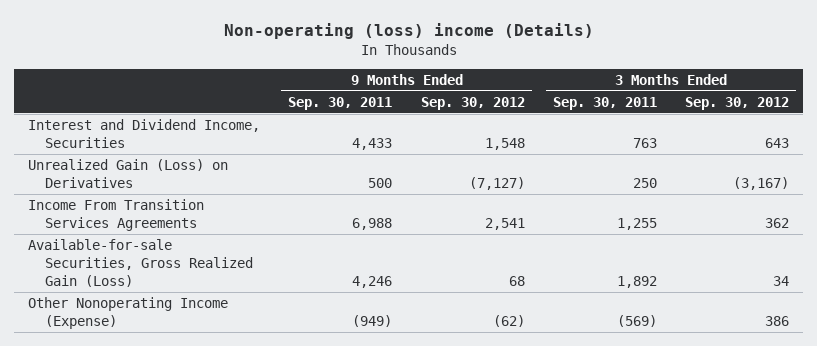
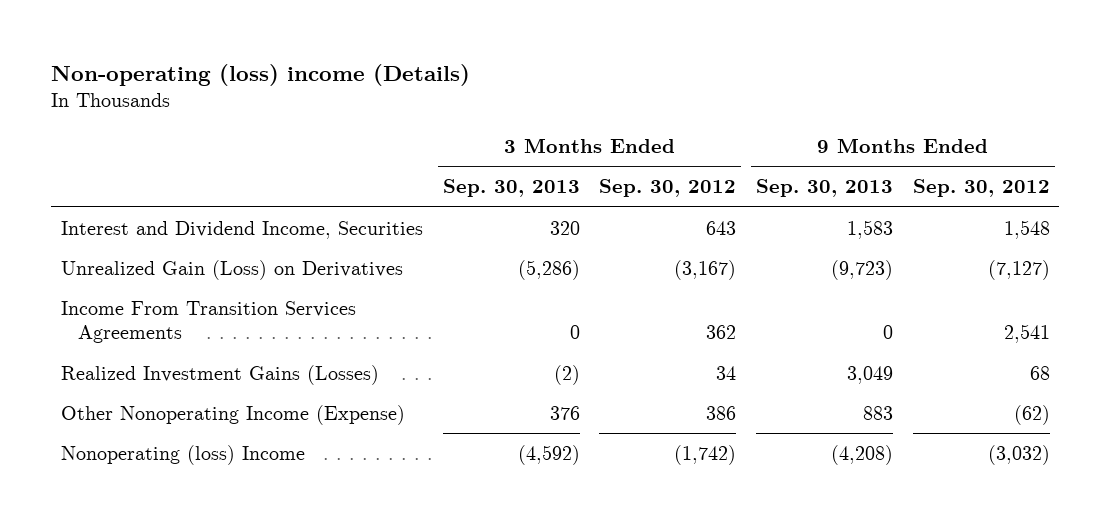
- | 9 Months Ended Sep. 30, 2011 | 9 Months Ended Sep. 30, 2012 | 3 Months Ended Sep. 30, 2011 | 3 Months Ended Sep. 30, 2012
+ | 3 Months Ended Sep. 30, 2013 | 3 Months Ended Sep. 30, 2012 | 9 Months Ended Sep. 30, 2013 | 9 Months Ended Sep. 30, 2012
- Available-for-sale Securities, Gross Realized Gain (Loss) | 4,246 | 68 | 1,892 | 34
+ Realized Investment Gains (Losses) | (2) | 34 | 3,049 | 68
+ Nonoperating (loss) Income | (4,592) | (1,742) | (4,208) | (3,032)

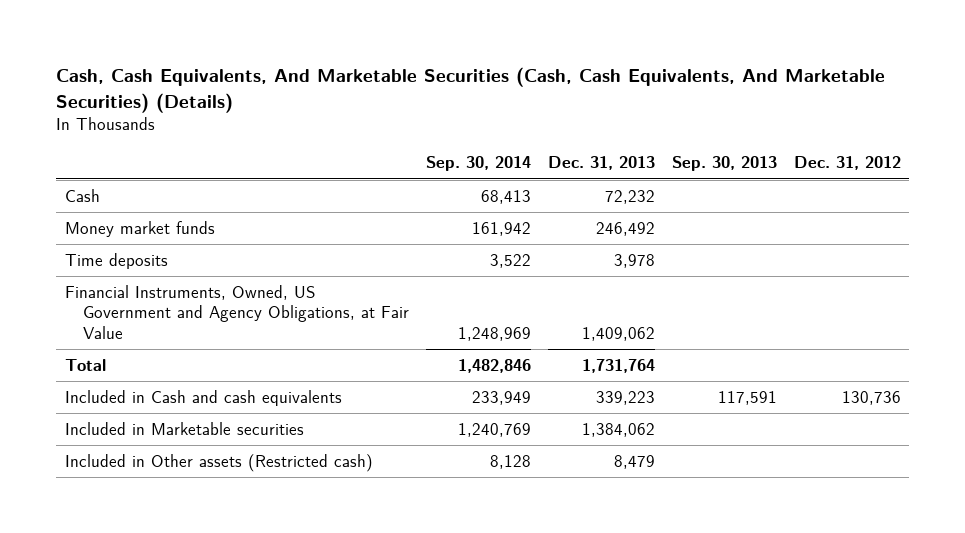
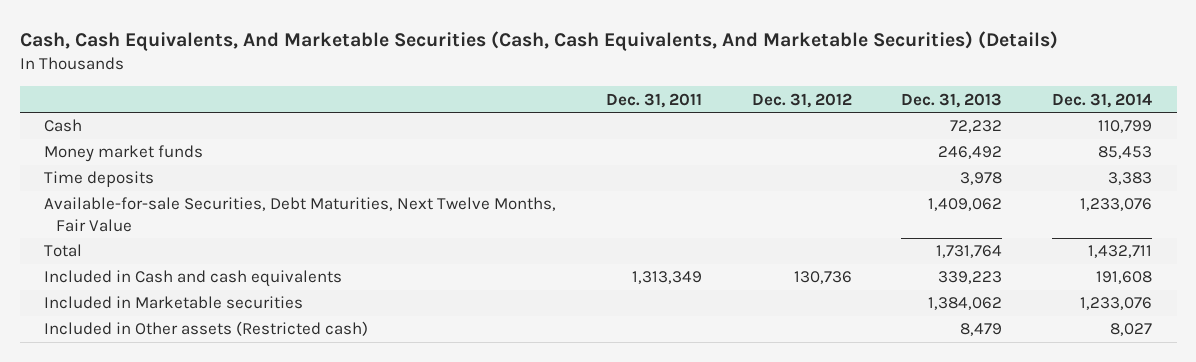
- | Sep. 30, 2014 | Dec. 31, 2013 | Sep. 30, 2013 | Dec. 31, 2012
+ | Dec. 31, 2011 | Dec. 31, 2012 | Dec. 31, 2013 | Dec. 31, 2014
- Financial Instruments, Owned, US Government and Agency Obligations, at Fair Value | 1,248,969 | 1,409,062 | |
+ Available-for-sale Securities, Debt Maturities, Next Twelve Months, Fair Value | | | 1,409,062 | 1,233,076

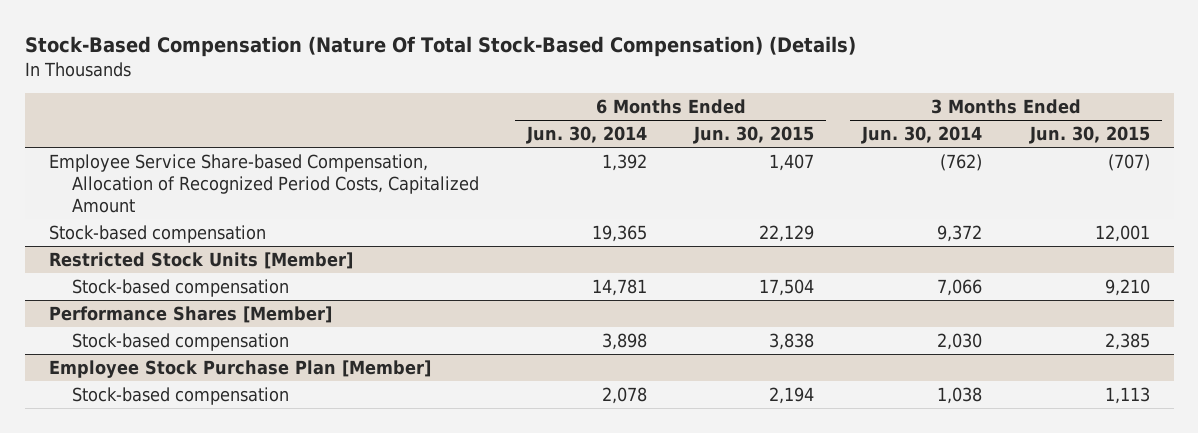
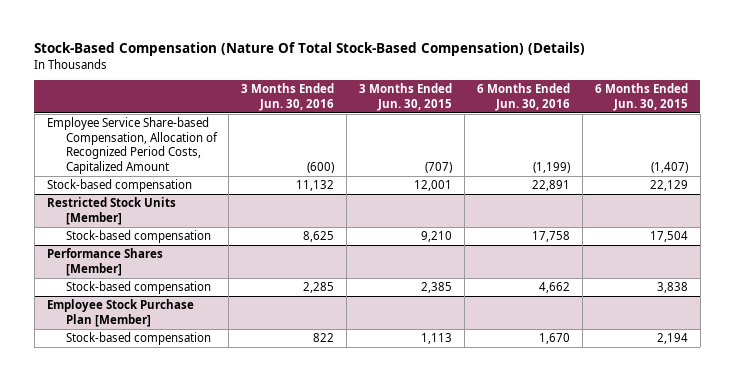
- | 6 Months Ended Jun. 30, 2014 | 6 Months Ended Jun. 30, 2015 | 3 Months Ended Jun. 30, 2014 | 3 Months Ended Jun. 30, 2015
+ | 3 Months Ended Jun. 30, 2016 | 3 Months Ended Jun. 30, 2015 | 6 Months Ended Jun. 30, 2016 | 6 Months Ended Jun. 30, 2015
- Employee Service Share-based Compensation, Allocation of Recognized Period Costs, Capitalized Amount | 1,392 | 1,407 | (762) | (707)
+ Employee Service Share-based Compensation, Allocation of Recognized Period Costs, Capitalized Amount | (600) | (707) | (1,199) | (1,407)

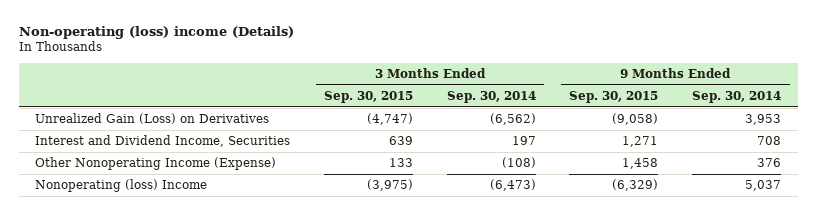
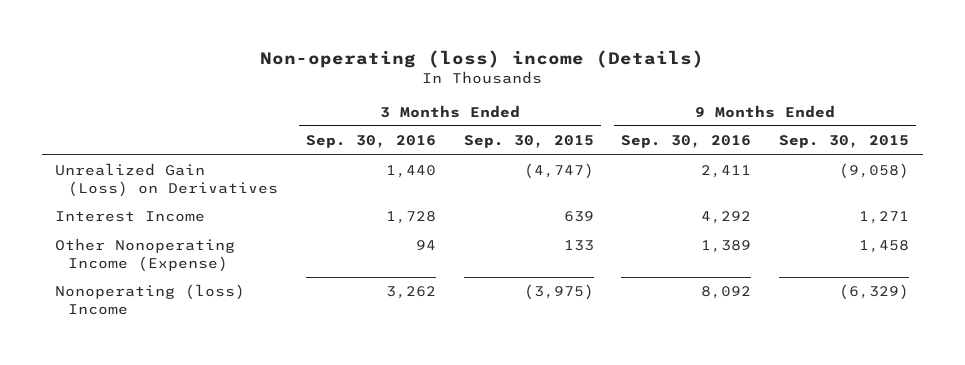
- | 3 Months Ended Sep. 30, 2015 | 3 Months Ended Sep. 30, 2014 | 9 Months Ended Sep. 30, 2015 | 9 Months Ended Sep. 30, 2014
+ | 3 Months Ended Sep. 30, 2016 | 3 Months Ended Sep. 30, 2015 | 9 Months Ended Sep. 30, 2016 | 9 Months Ended Sep. 30, 2015
- Interest and Dividend Income, Securities | 639 | 197 | 1,271 | 708
+ Interest Income | 1,728 | 639 | 4,292 | 1,271

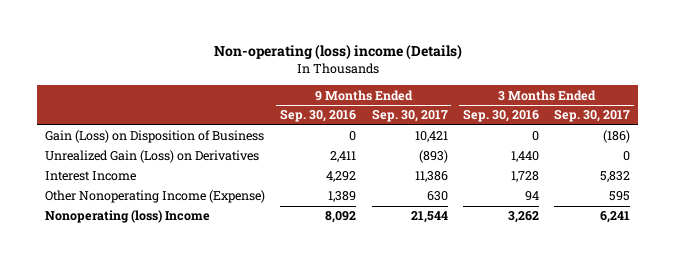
- | 3 Months Ended Sep. 30, 2016 | 3 Months Ended Sep. 30, 2015 | 9 Months Ended Sep. 30, 2016 | 9 Months Ended Sep. 30, 2015
+ | 9 Months Ended Sep. 30, 2016 | 9 Months Ended Sep. 30, 2017 | 3 Months Ended Sep. 30, 2016 | 3 Months Ended Sep. 30, 2017
+ Gain (Loss) on Disposition of Business | 0 | 10,421 | 0 | (186)

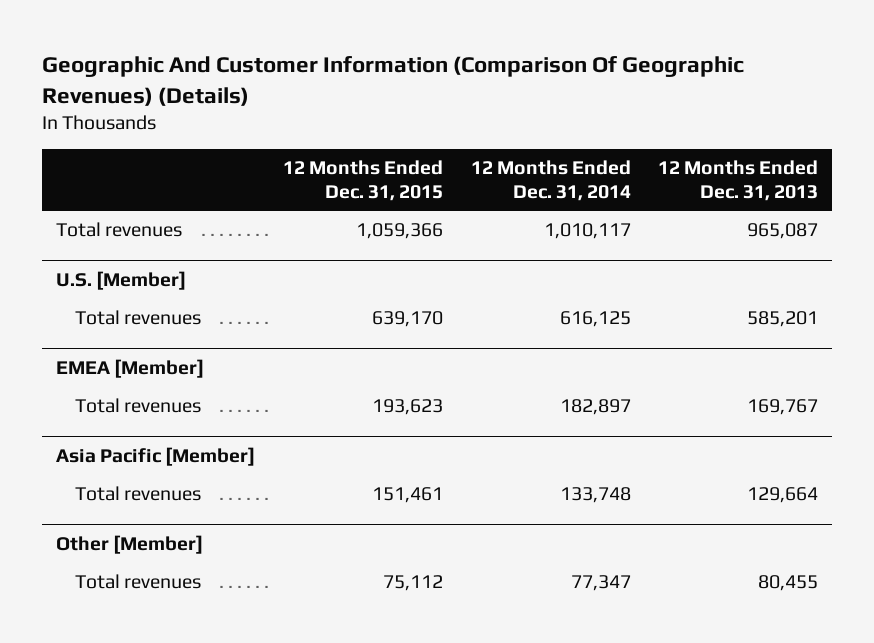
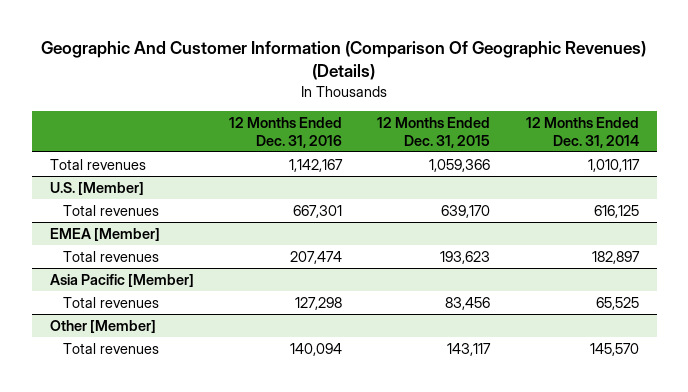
- | 12 Months Ended Dec. 31, 2015 | 12 Months Ended Dec. 31, 2014 | 12 Months Ended Dec. 31, 2013
+ | 12 Months Ended Dec. 31, 2016 | 12 Months Ended Dec. 31, 2015 | 12 Months Ended Dec. 31, 2014
@ Asia Pacific [Member]
- Total revenues | 151,461 | 133,748 | 129,664
+ Total revenues | 127,298 | 83,456 | 65,525
@ Other [Member]
- Total revenues | 75,112 | 77,347 | 80,455
+ Total revenues | 140,094 | 143,117 | 145,570

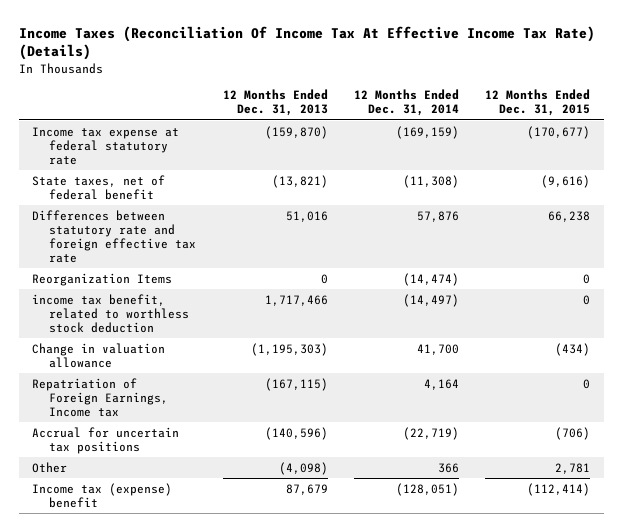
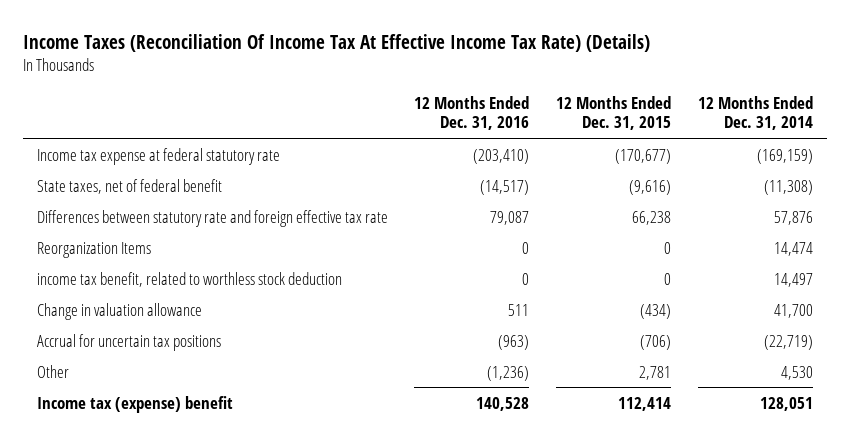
- | 12 Months Ended Dec. 31, 2013 | 12 Months Ended Dec. 31, 2014 | 12 Months Ended Dec. 31, 2015
+ | 12 Months Ended Dec. 31, 2016 | 12 Months Ended Dec. 31, 2015 | 12 Months Ended Dec. 31, 2014
- Reorganization Items | 0 | (14,474) | 0
- income tax benefit, related to worthless stock deduction | 1,717,466 | (14,497) | 0
+ Reorganization Items | 0 | 0 | 14,474
+ income tax benefit, related to worthless stock deduction | 0 | 0 | 14,497
- Repatriation of Foreign Earnings, Income tax | (167,115) | 4,164 | 0
- Other | (4,098) | 366 | 2,781
- Income tax (expense) benefit | 87,679 | (128,051) | (112,414)
+ Other | (1,236) | 2,781 | 4,530
+ Income tax (expense) benefit | 140,528 | 112,414 | 128,051

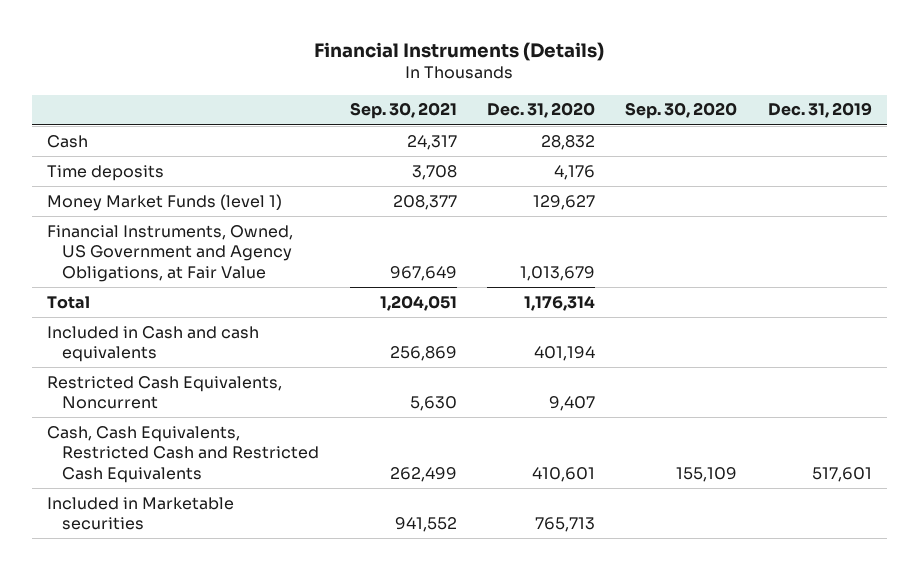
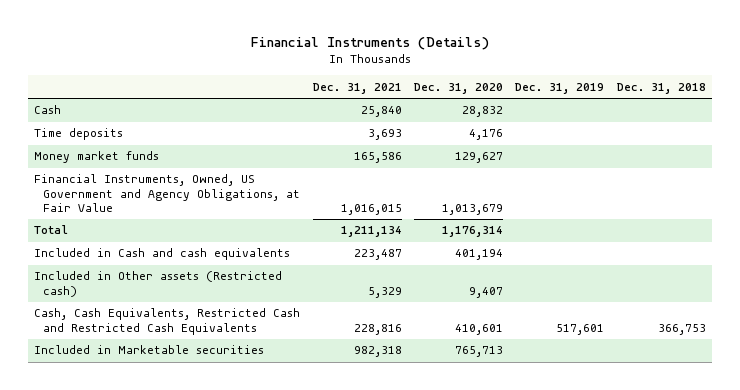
- | Sep. 30, 2021 | Dec. 31, 2020 | Sep. 30, 2020 | Dec. 31, 2019
+ | Dec. 31, 2021 | Dec. 31, 2020 | Dec. 31, 2019 | Dec. 31, 2018
- Money Market Funds (level 1) | 208,377 | 129,627 | |
+ Money market funds | 165,586 | 129,627 | |
- Restricted Cash Equivalents, Noncurrent | 5,630 | 9,407 | |
+ Included in Other assets (Restricted cash) | 5,329 | 9,407 | |

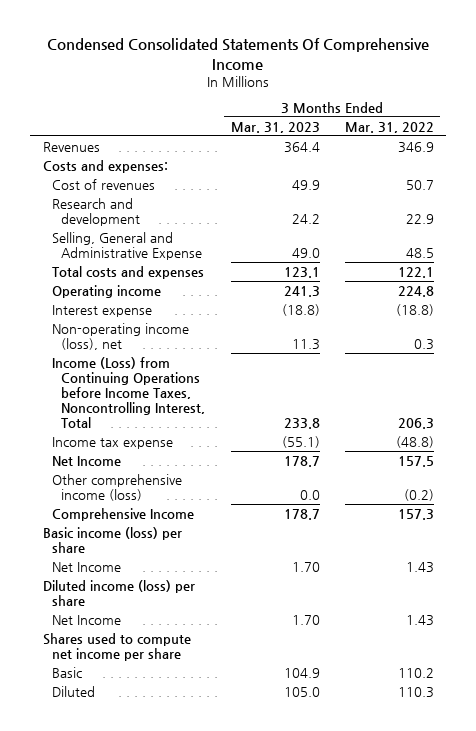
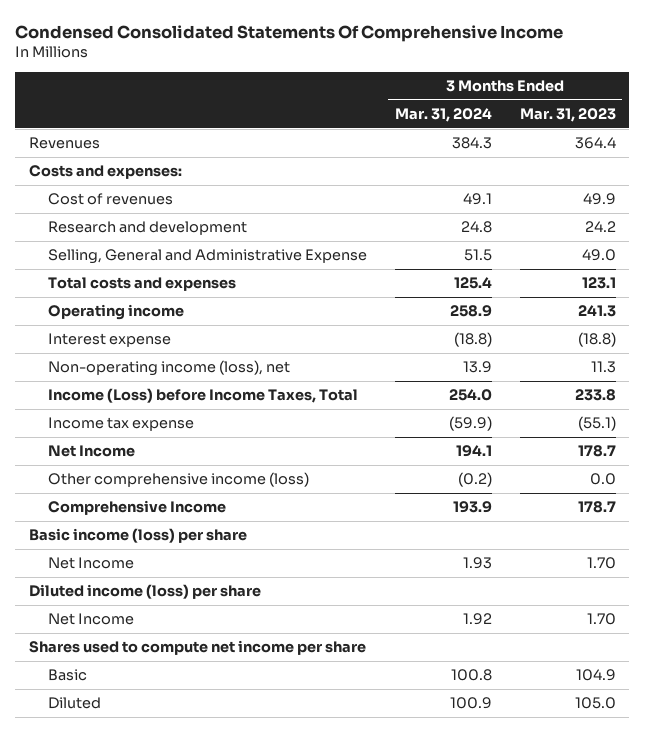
- | 3 Months Ended Mar. 31, 2023 | 3 Months Ended Mar. 31, 2022
+ | 3 Months Ended Mar. 31, 2024 | 3 Months Ended Mar. 31, 2023
- Income (Loss) from Continuing Operations before Income Taxes, Noncontrolling Interest, Total | 233.8 | 206.3
+ Income (Loss) before Income Taxes, Total | 254.0 | 233.8

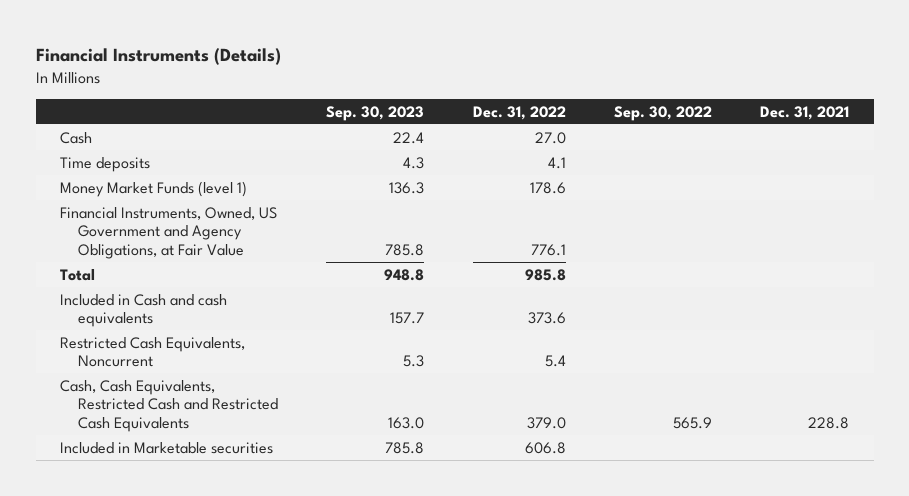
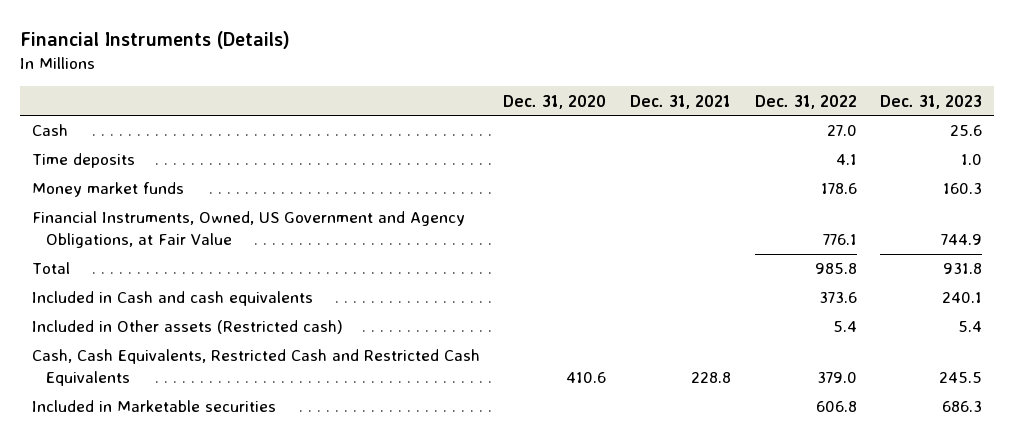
- | Sep. 30, 2023 | Dec. 31, 2022 | Sep. 30, 2022 | Dec. 31, 2021
+ | Dec. 31, 2020 | Dec. 31, 2021 | Dec. 31, 2022 | Dec. 31, 2023
- Money Market Funds (level 1) | 136.3 | 178.6 | |
+ Money market funds | | | 178.6 | 160.3
- Restricted Cash Equivalents, Noncurrent | 5.3 | 5.4 | |
+ Included in Other assets (Restricted cash) | | | 5.4 | 5.4

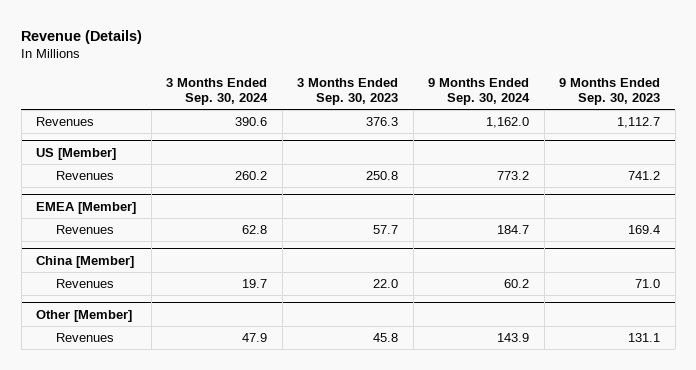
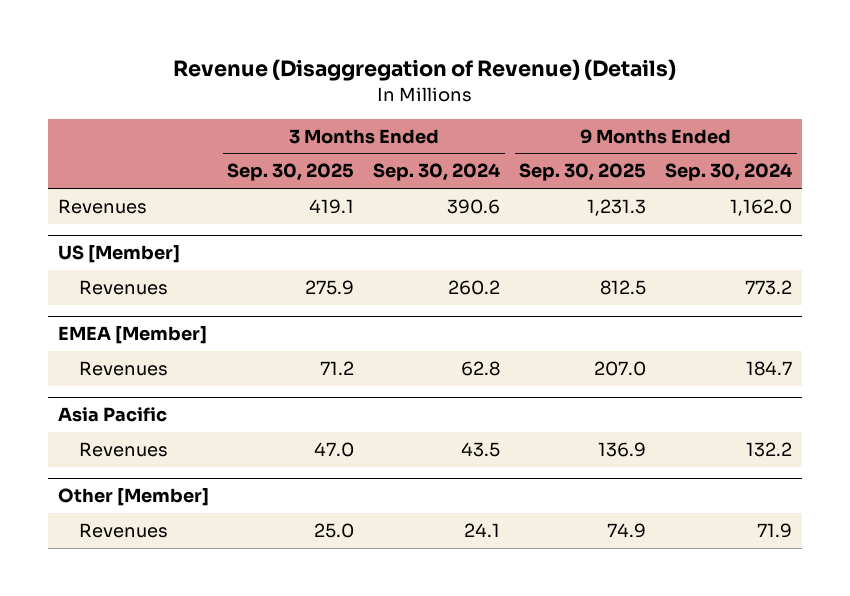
- Revenue (Details)
+ Revenue (Disaggregation of Revenue) (Details)
- | 3 Months Ended Sep. 30, 2024 | 3 Months Ended Sep. 30, 2023 | 9 Months Ended Sep. 30, 2024 | 9 Months Ended Sep. 30, 2023
+ | 3 Months Ended Sep. 30, 2025 | 3 Months Ended Sep. 30, 2024 | 9 Months Ended Sep. 30, 2025 | 9 Months Ended Sep. 30, 2024
- China [Member]
- Revenues | 19.7 | 22.0 | 60.2 | 71.0
+ Asia Pacific
+ Revenues | 47.0 | 43.5 | 136.9 | 132.2
@ Other [Member]
- Revenues | 47.9 | 45.8 | 143.9 | 131.1
+ Revenues | 25.0 | 24.1 | 74.9 | 71.9

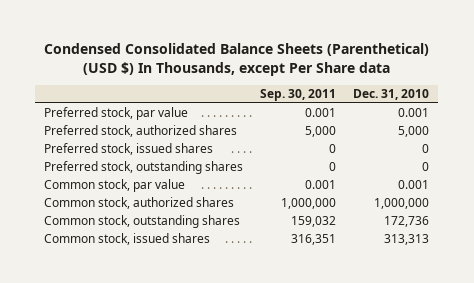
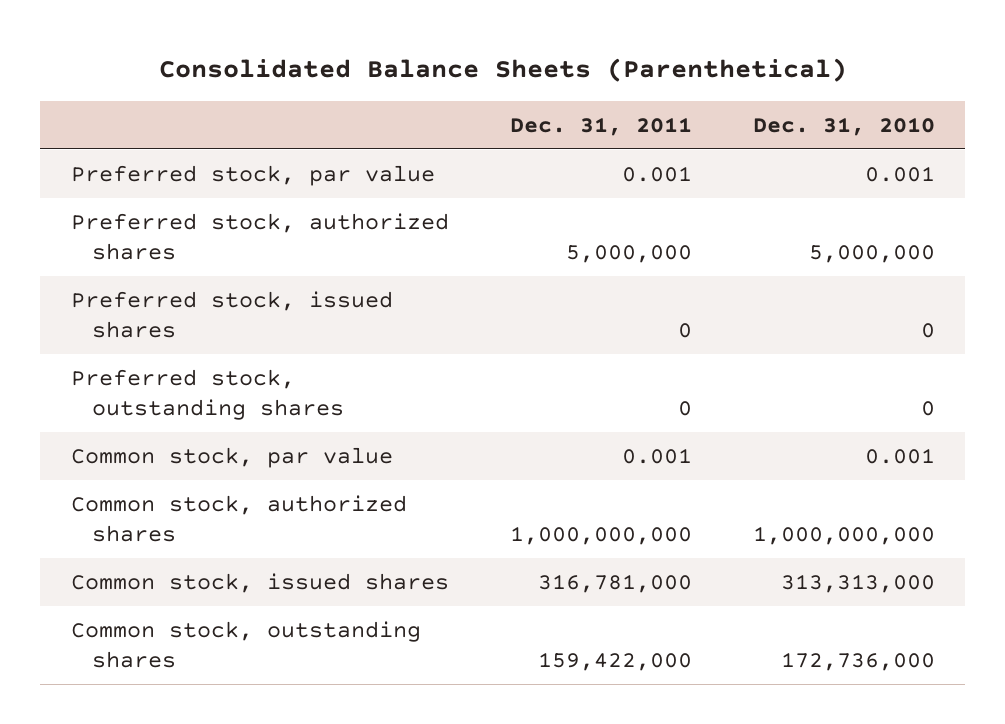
- Condensed Consolidated Balance Sheets (Parenthetical) (USD $) In Thousands, except Per Share data
+ Consolidated Balance Sheets (Parenthetical)
- | Sep. 30, 2011 | Dec. 31, 2010
+ | Dec. 31, 2011 | Dec. 31, 2010
- Preferred stock, authorized shares | 5,000 | 5,000
+ Preferred stock, authorized shares | 5,000,000 | 5,000,000
- Common stock, authorized shares | 1,000,000 | 1,000,000
- Common stock, outstanding shares | 159,032 | 172,736
- Common stock, issued shares | 316,351 | 313,313
+ Common stock, authorized shares | 1,000,000,000 | 1,000,000,000
+ Common stock, issued shares | 316,781,000 | 313,313,000
+ Common stock, outstanding shares | 159,422,000 | 172,736,000

